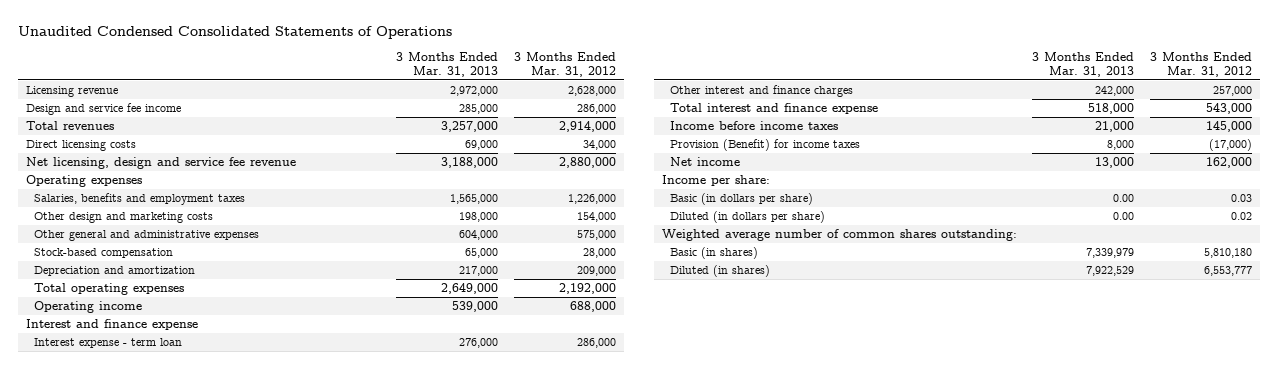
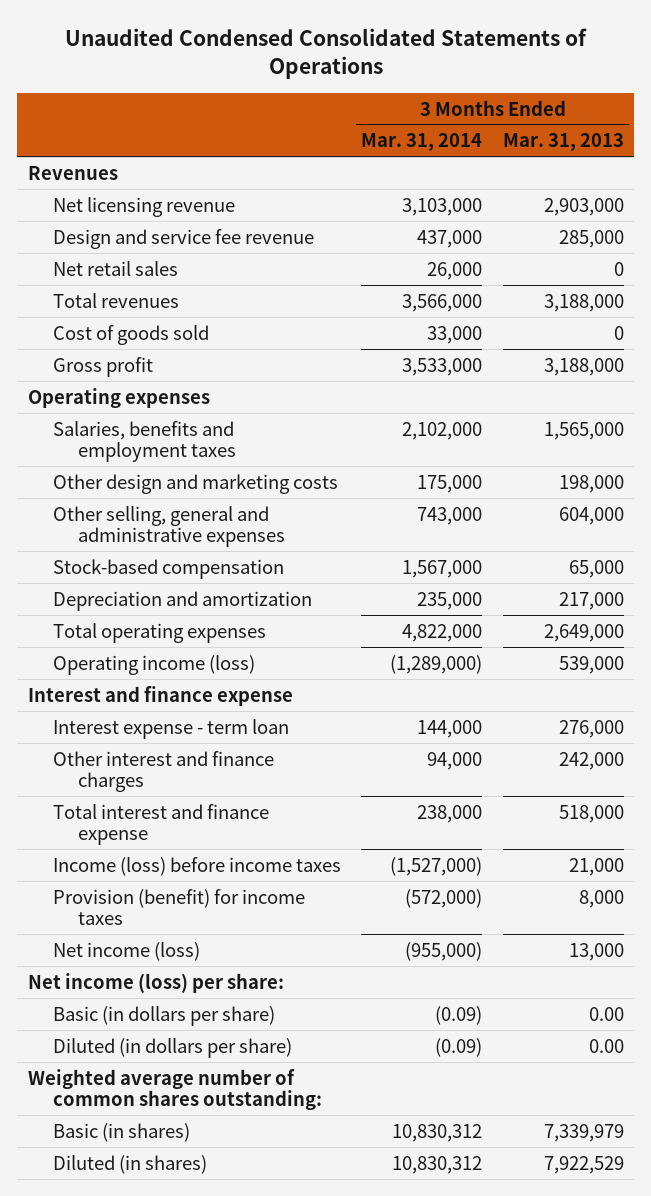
- | 3 Months Ended Mar. 31, 2013 | 3 Months Ended Mar. 31, 2012
+ | 3 Months Ended Mar. 31, 2014 | 3 Months Ended Mar. 31, 2013
- Licensing revenue | 2,972,000 | 2,628,000
- Design and service fee income | 285,000 | 286,000
- Total revenues | 3,257,000 | 2,914,000
- Direct licensing costs | 69,000 | 34,000
- Net licensing, design and service fee revenue | 3,188,000 | 2,880,000
+ Revenues
+ Net licensing revenue | 3,103,000 | 2,903,000
+ Design and service fee revenue | 437,000 | 285,000
+ Net retail sales | 26,000 | 0
+ Total revenues | 3,566,000 | 3,188,000
+ Cost of goods sold | 33,000 | 0
+ Gross profit | 3,533,000 | 3,188,000
- Other general and administrative expenses | 604,000 | 575,000
+ Other selling, general and administrative expenses | 743,000 | 604,000
- Operating income | 539,000 | 688,000
+ Operating income (loss) | (1,289,000) | 539,000
- Income before income taxes | 21,000 | 145,000
- Provision (Benefit) for income taxes | 8,000 | (17,000)
- Net income | 13,000 | 162,000
- Income per share:
+ Income (loss) before income taxes | (1,527,000) | 21,000
+ Provision (benefit) for income taxes | (572,000) | 8,000
+ Net income (loss) | (955,000) | 13,000
+ Net income (loss) per share:

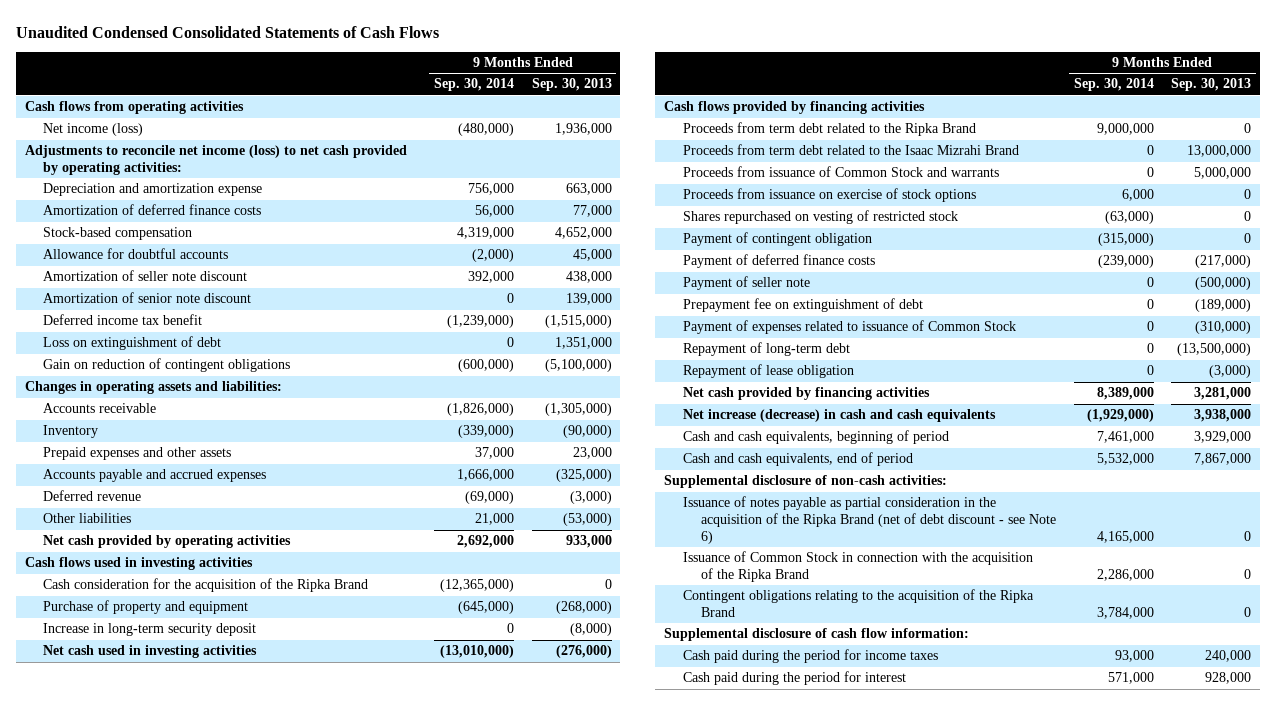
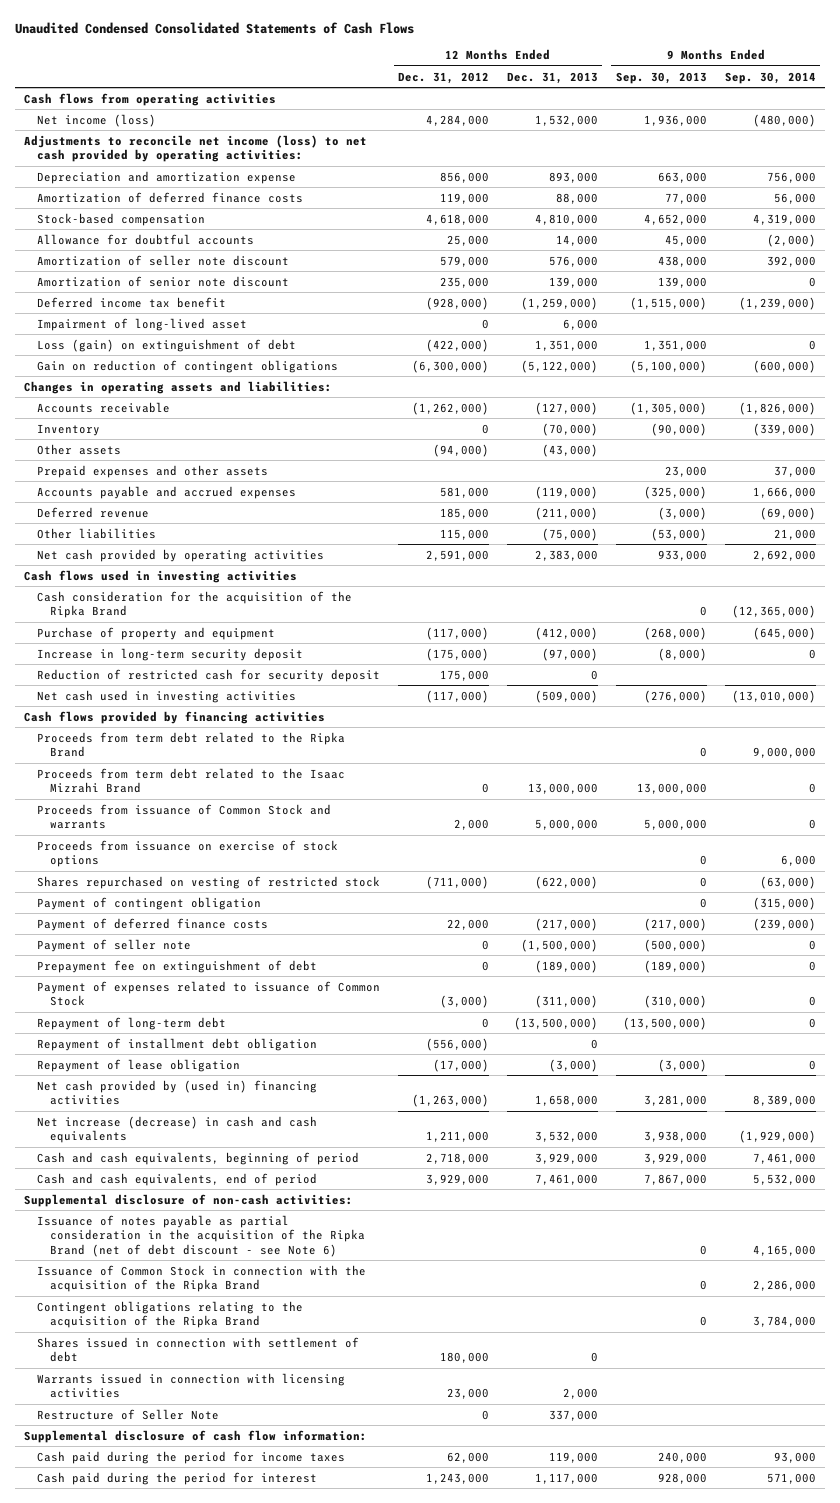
- | 9 Months Ended Sep. 30, 2014 | 9 Months Ended Sep. 30, 2013
+ | 12 Months Ended Dec. 31, 2012 | 12 Months Ended Dec. 31, 2013 | 9 Months Ended Sep. 30, 2013 | 9 Months Ended Sep. 30, 2014
- Loss on extinguishment of debt | 0 | 1,351,000
+ Impairment of long-lived asset | 0 | 6,000 | |
+ Loss (gain) on extinguishment of debt | (422,000) | 1,351,000 | 1,351,000 | 0
+ Other assets | (94,000) | (43,000) | |
+ Reduction of restricted cash for security deposit | 175,000 | 0 | |
+ Repayment of installment debt obligation | (556,000) | 0 | |
- Net cash provided by financing activities | 8,389,000 | 3,281,000
+ Net cash provided by (used in) financing activities | (1,263,000) | 1,658,000 | 3,281,000 | 8,389,000
+ Shares issued in connection with settlement of debt | 180,000 | 0 | |
+ Warrants issued in connection with licensing activities | 23,000 | 2,000 | |
+ Restructure of Seller Note | 0 | 337,000 | |

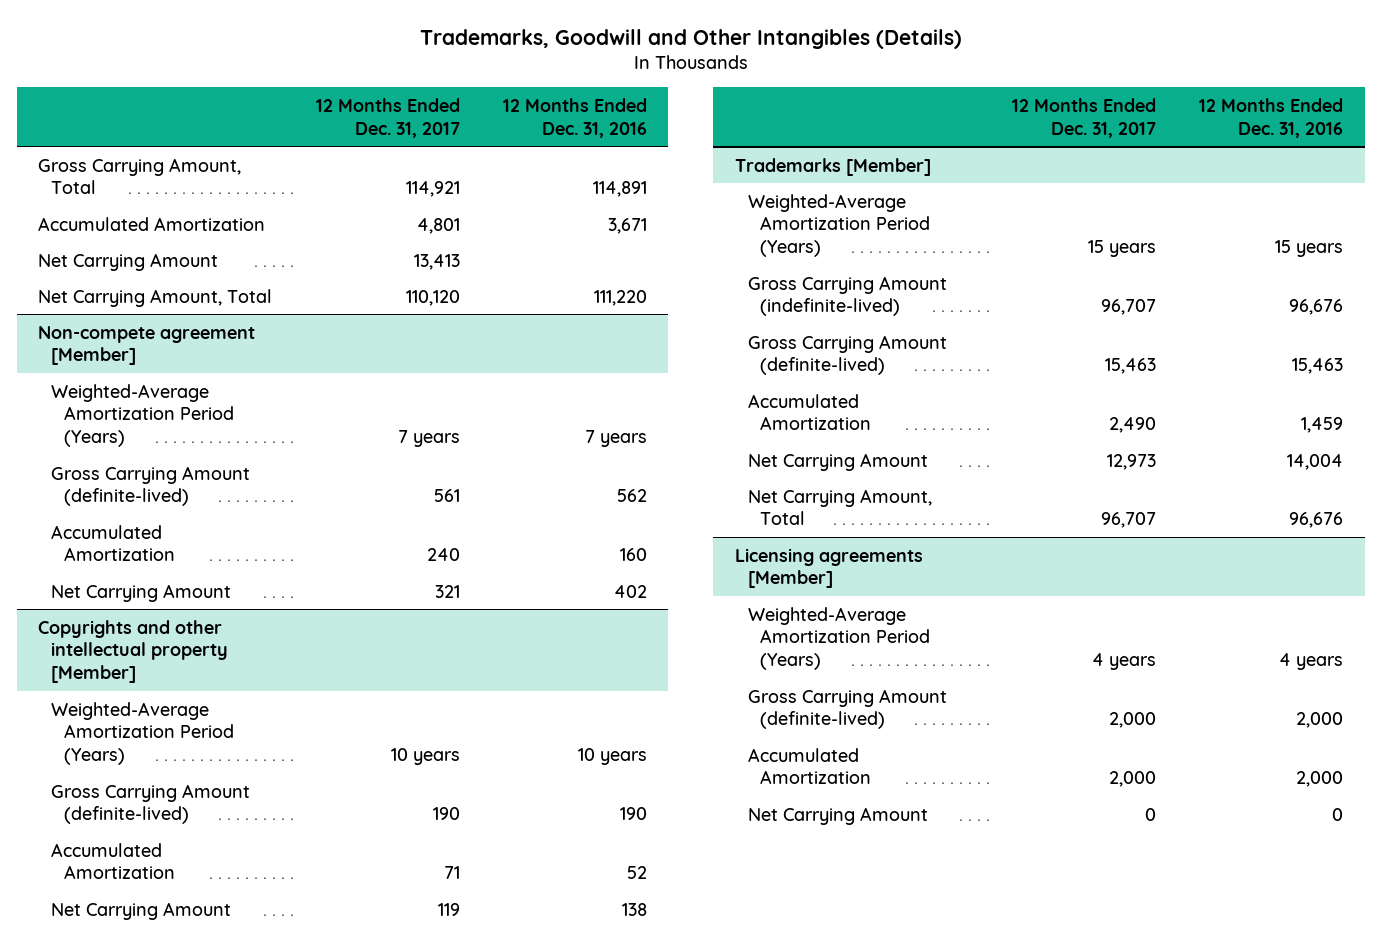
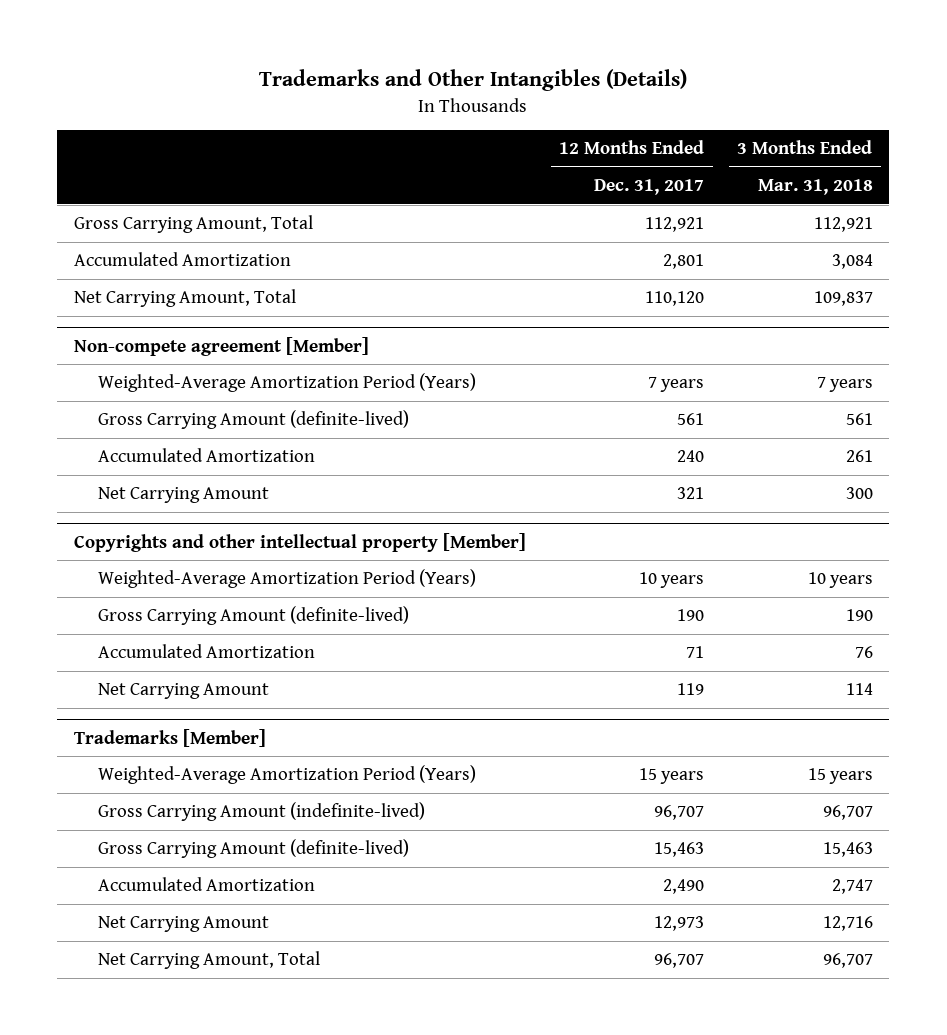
- Trademarks, Goodwill and Other Intangibles (Details)
+ Trademarks and Other Intangibles (Details)
- | 12 Months Ended Dec. 31, 2017 | 12 Months Ended Dec. 31, 2016
+ | 12 Months Ended Dec. 31, 2017 | 3 Months Ended Mar. 31, 2018
- Gross Carrying Amount, Total | 114,921 | 114,891
- Accumulated Amortization | 4,801 | 3,671
- Net Carrying Amount | 13,413 |
+ Gross Carrying Amount, Total | 112,921 | 112,921
+ Accumulated Amortization | 2,801 | 3,084
- Licensing agreements [Member]
- Weighted-Average Amortization Period (Years) | 4 years | 4 years
- Gross Carrying Amount (definite-lived) | 2,000 | 2,000
- Accumulated Amortization | 2,000 | 2,000
- Net Carrying Amount | 0 | 0

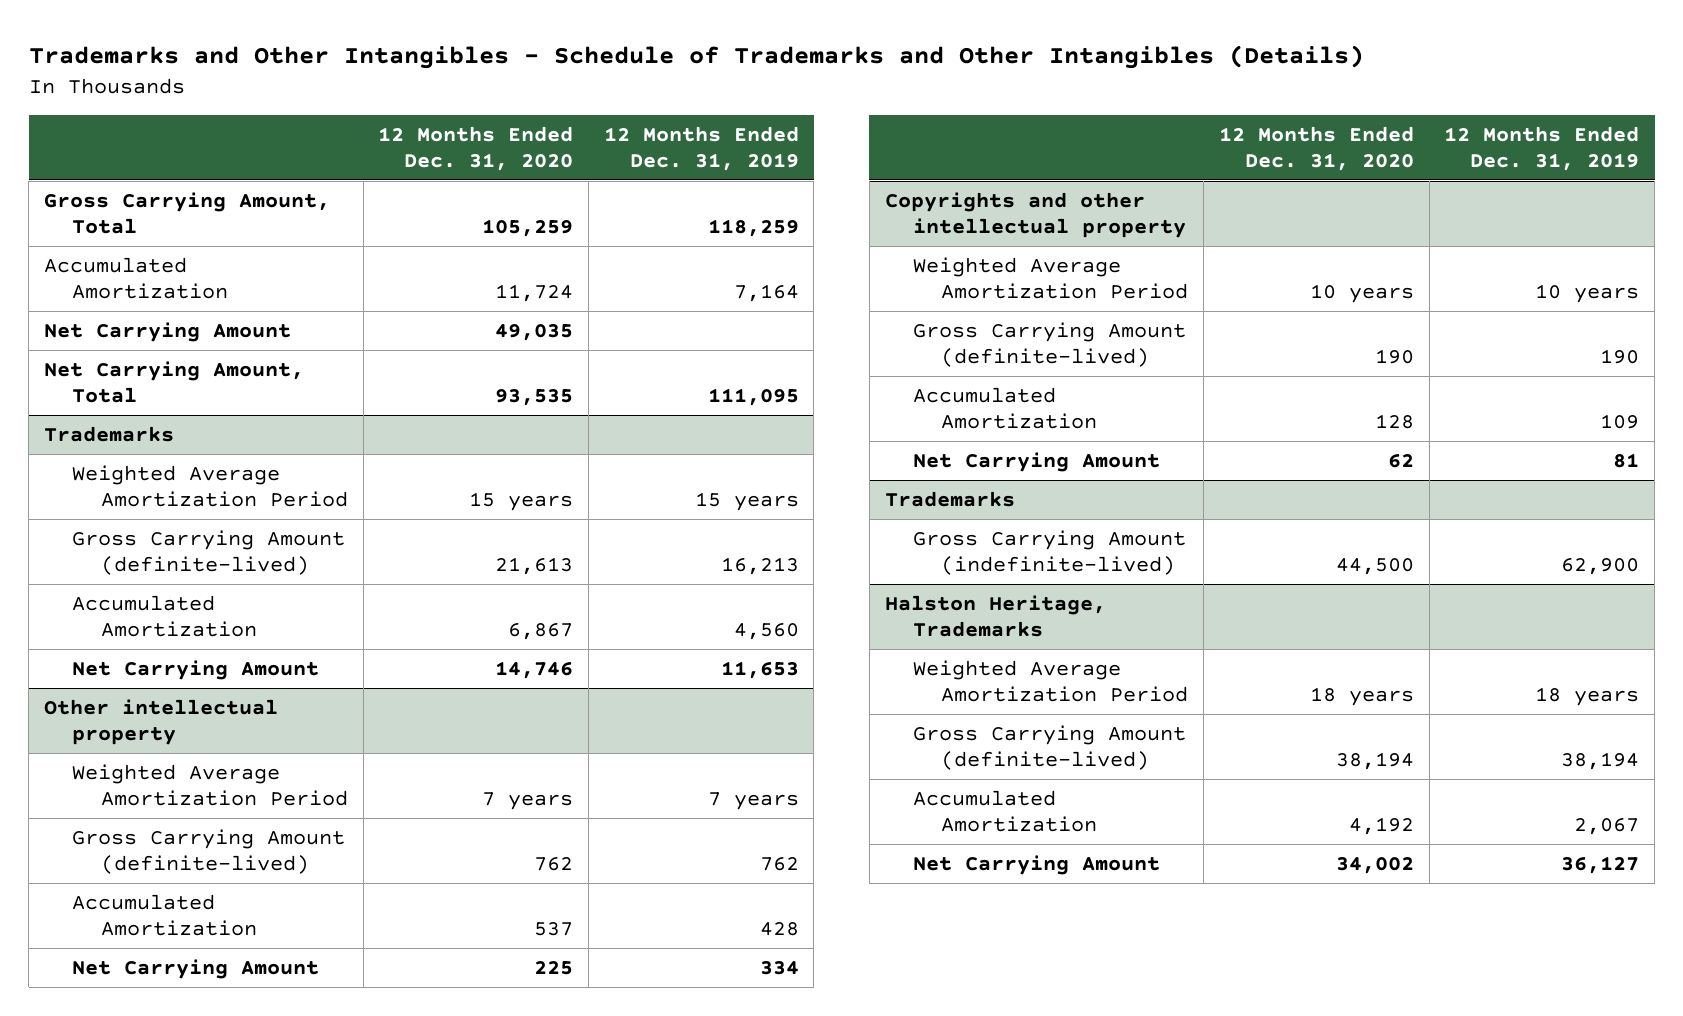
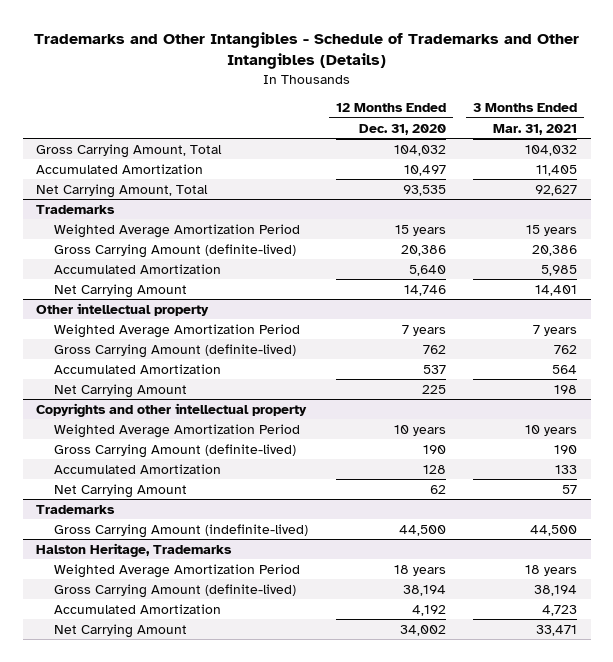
- | 12 Months Ended Dec. 31, 2020 | 12 Months Ended Dec. 31, 2019
+ | 12 Months Ended Dec. 31, 2020 | 3 Months Ended Mar. 31, 2021
- Gross Carrying Amount, Total | 105,259 | 118,259
- Accumulated Amortization | 11,724 | 7,164
- Net Carrying Amount | 49,035 |
+ Gross Carrying Amount, Total | 104,032 | 104,032
+ Accumulated Amortization | 10,497 | 11,405
@ Trademarks
- Gross Carrying Amount (definite-lived) | 21,613 | 16,213
- Accumulated Amortization | 6,867 | 4,560
+ Gross Carrying Amount (definite-lived) | 20,386 | 20,386
+ Accumulated Amortization | 5,640 | 5,985

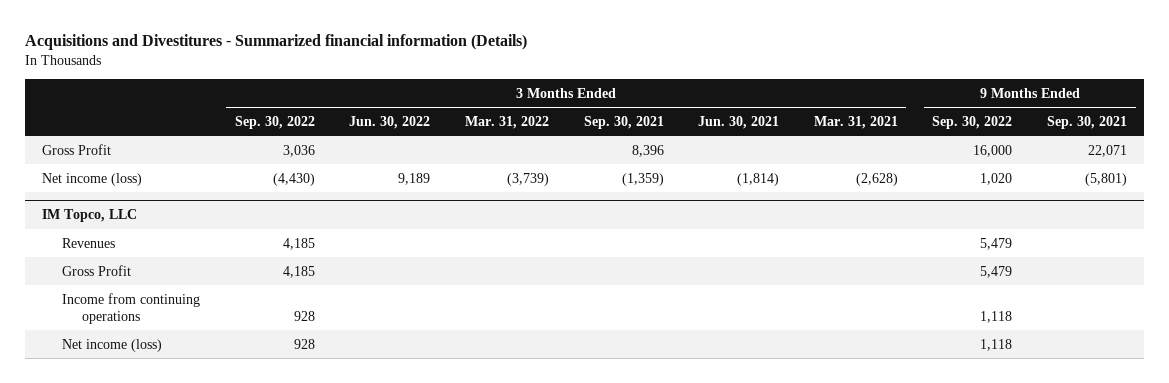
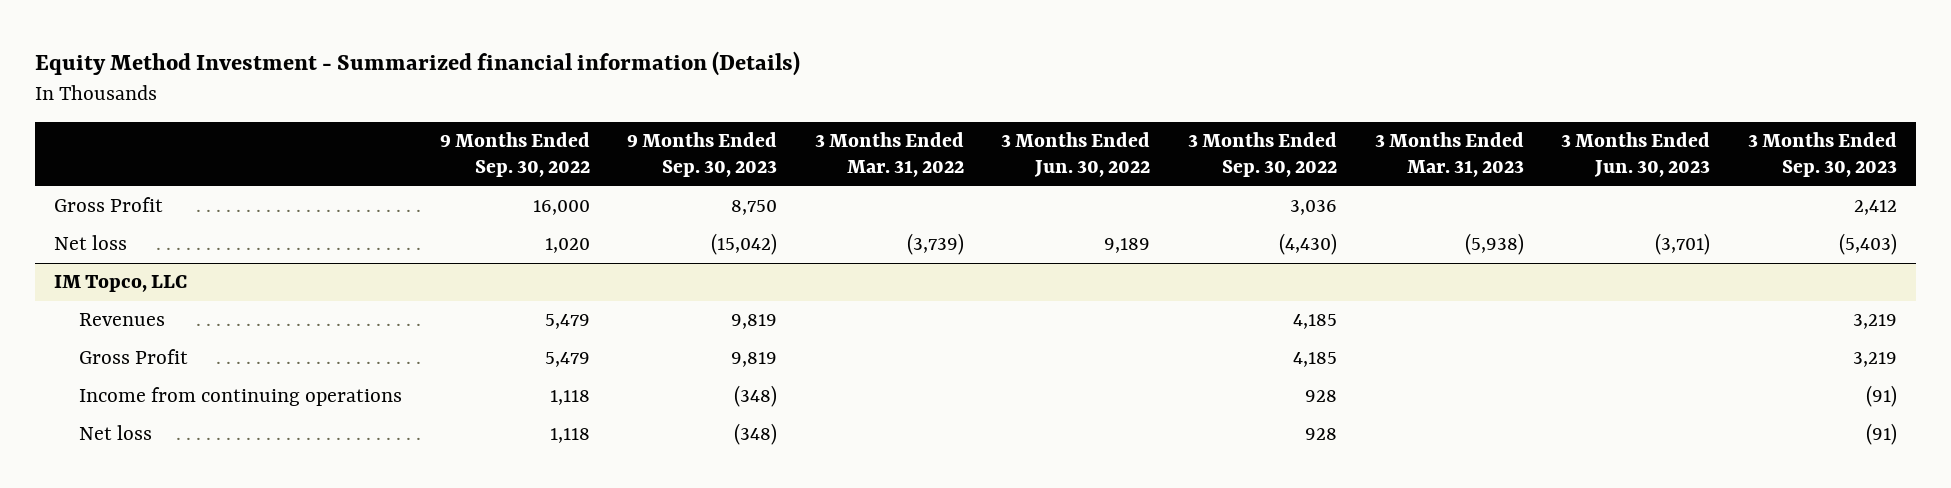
- Acquisitions and Divestitures - Summarized financial information (Details)
+ Equity Method Investment - Summarized financial information (Details)
- | 3 Months Ended Sep. 30, 2022 | 3 Months Ended Jun. 30, 2022 | 3 Months Ended Mar. 31, 2022 | 3 Months Ended Sep. 30, 2021 | 3 Months Ended Jun. 30, 2021 | 3 Months Ended Mar. 31, 2021 | 9 Months Ended Sep. 30, 2022 | 9 Months Ended Sep. 30, 2021
+ | 9 Months Ended Sep. 30, 2022 | 9 Months Ended Sep. 30, 2023 | 3 Months Ended Mar. 31, 2022 | 3 Months Ended Jun. 30, 2022 | 3 Months Ended Sep. 30, 2022 | 3 Months Ended Mar. 31, 2023 | 3 Months Ended Jun. 30, 2023 | 3 Months Ended Sep. 30, 2023
- Net income (loss) | (4,430) | 9,189 | (3,739) | (1,359) | (1,814) | (2,628) | 1,020 | (5,801)
+ Net loss | 1,020 | (15,042) | (3,739) | 9,189 | (4,430) | (5,938) | (3,701) | (5,403)
@ IM Topco, LLC
- Net income (loss) | 928 | | | | | | 1,118 |
+ Net loss | 1,118 | (348) | | | 928 | | | (91)

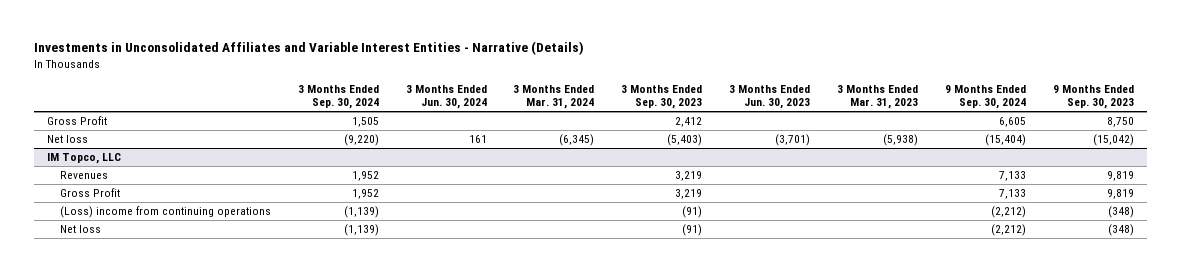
- Equity Method Investment - Summarized financial information (Details)
+ Investments in Unconsolidated Affiliates and Variable Interest Entities - Narrative (Details)
- | 9 Months Ended Sep. 30, 2022 | 9 Months Ended Sep. 30, 2023 | 3 Months Ended Mar. 31, 2022 | 3 Months Ended Jun. 30, 2022 | 3 Months Ended Sep. 30, 2022 | 3 Months Ended Mar. 31, 2023 | 3 Months Ended Jun. 30, 2023 | 3 Months Ended Sep. 30, 2023
+ | 3 Months Ended Sep. 30, 2024 | 3 Months Ended Jun. 30, 2024 | 3 Months Ended Mar. 31, 2024 | 3 Months Ended Sep. 30, 2023 | 3 Months Ended Jun. 30, 2023 | 3 Months Ended Mar. 31, 2023 | 9 Months Ended Sep. 30, 2024 | 9 Months Ended Sep. 30, 2023
@ IM Topco, LLC
- Income from continuing operations | 1,118 | (348) | | | 928 | | | (91)
+ (Loss) income from continuing operations | (1,139) | | | (91) | | | (2,212) | (348)

